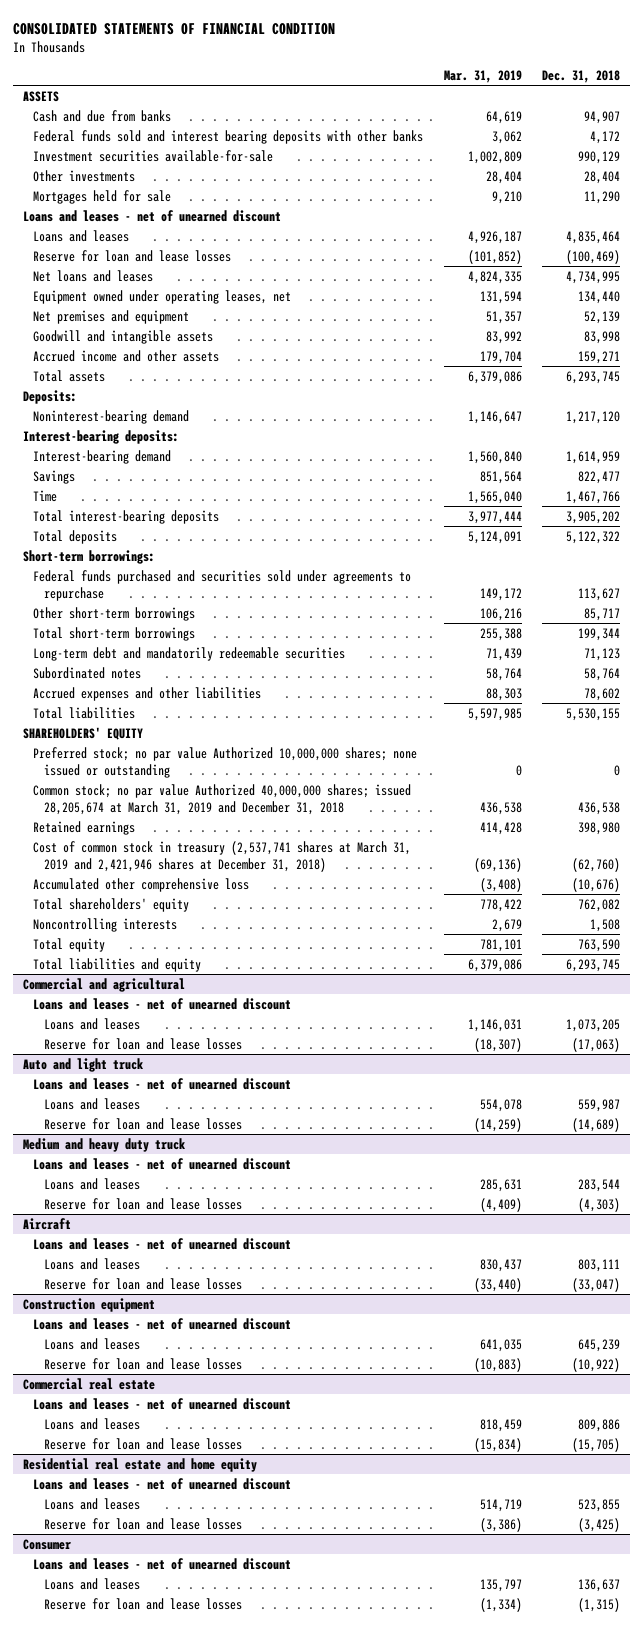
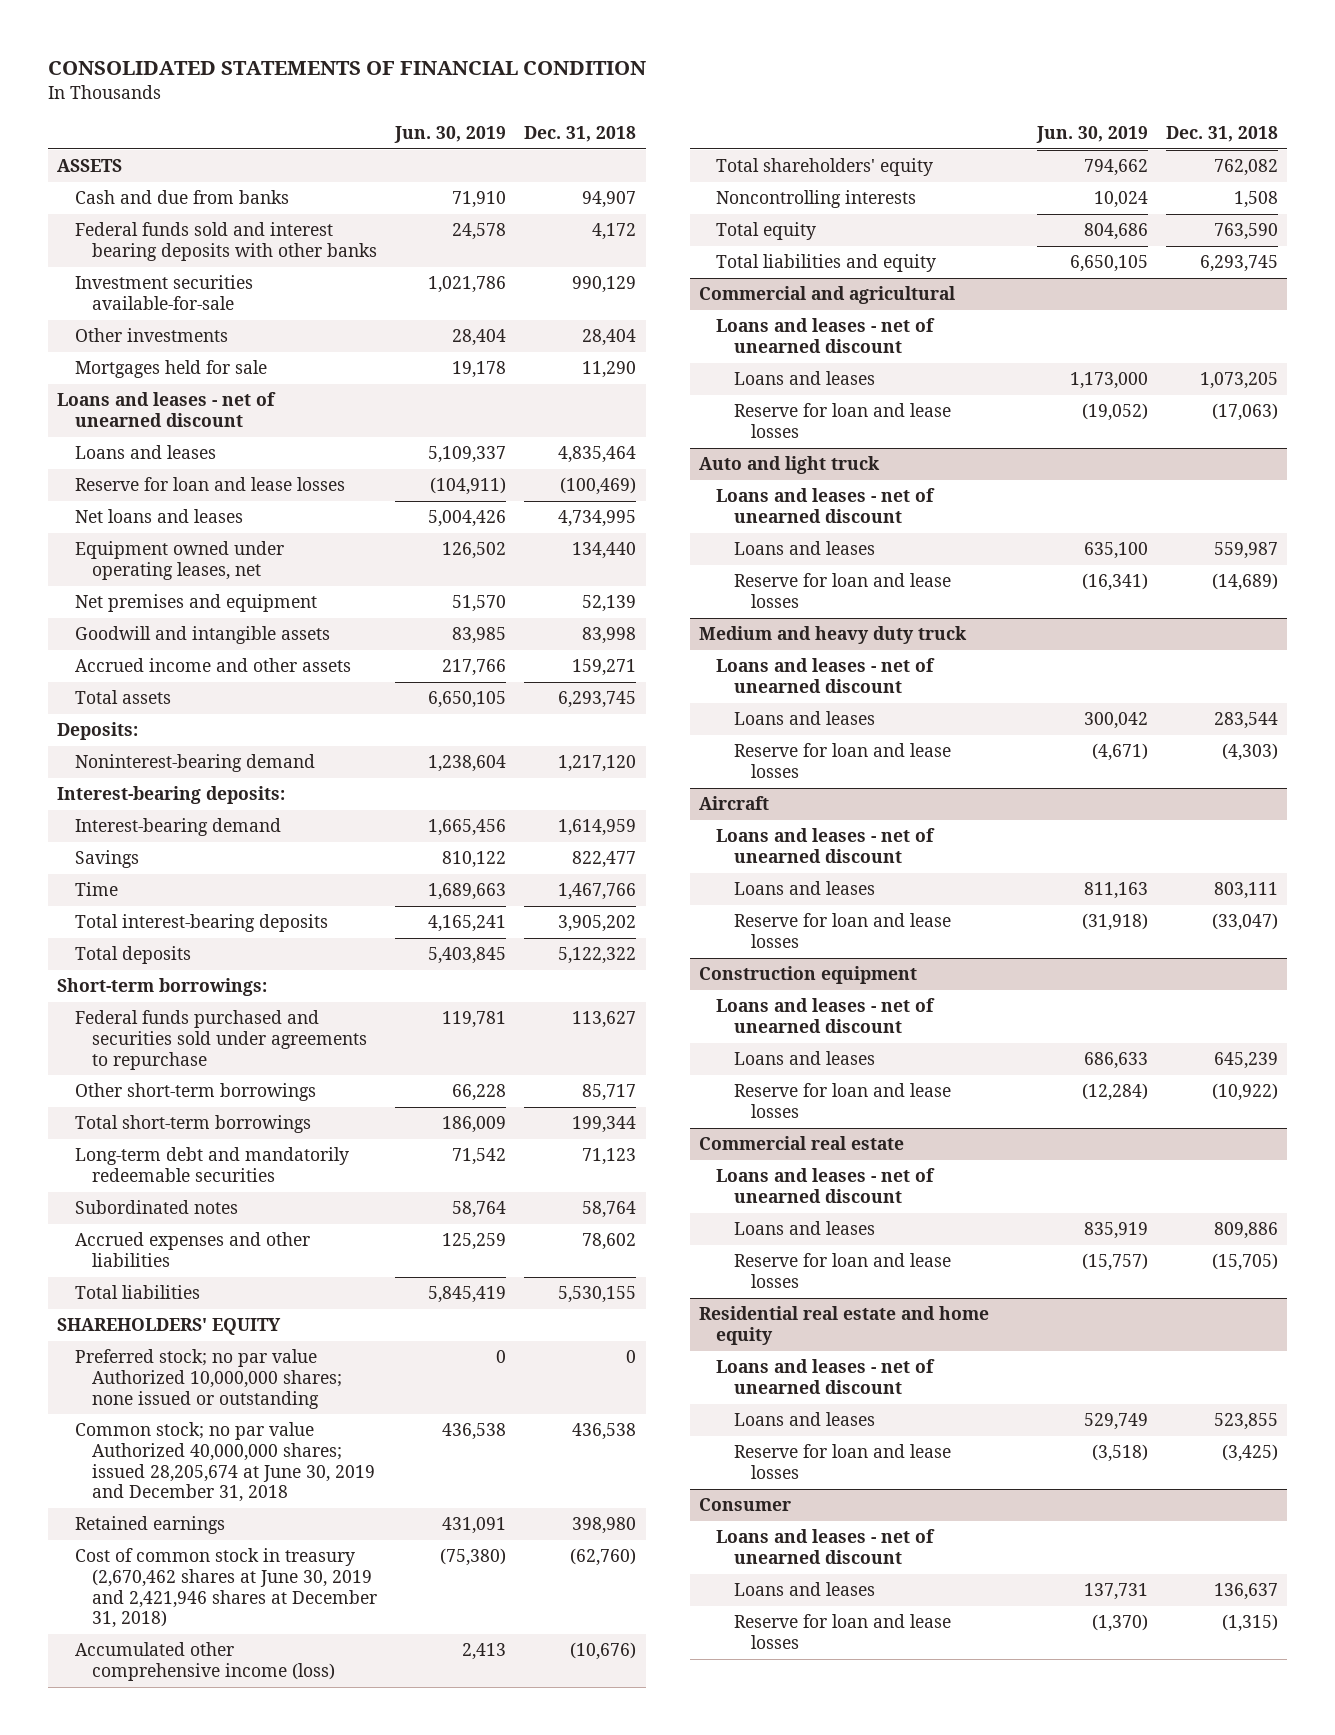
- | Mar. 31, 2019 | Dec. 31, 2018
+ | Jun. 30, 2019 | Dec. 31, 2018
- Common stock; no par value Authorized 40,000,000 shares; issued 28,205,674 at March 31, 2019 and December 31, 2018 | 436,538 | 436,538
+ Common stock; no par value Authorized 40,000,000 shares; issued 28,205,674 at June 30, 2019 and December 31, 2018 | 436,538 | 436,538
- Cost of common stock in treasury (2,537,741 shares at March 31, 2019 and 2,421,946 shares at December 31, 2018) | (69,136) | (62,760)
- Accumulated other comprehensive loss | (3,408) | (10,676)
+ Cost of common stock in treasury (2,670,462 shares at June 30, 2019 and 2,421,946 shares at December 31, 2018) | (75,380) | (62,760)
+ Accumulated other comprehensive income (loss) | 2,413 | (10,676)

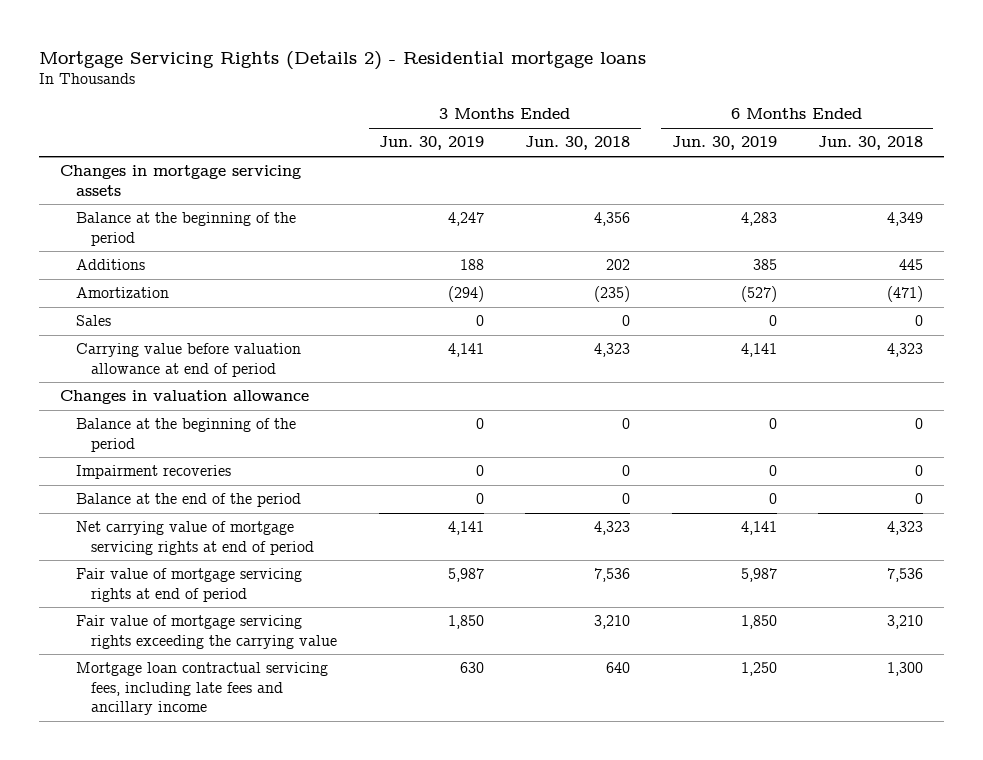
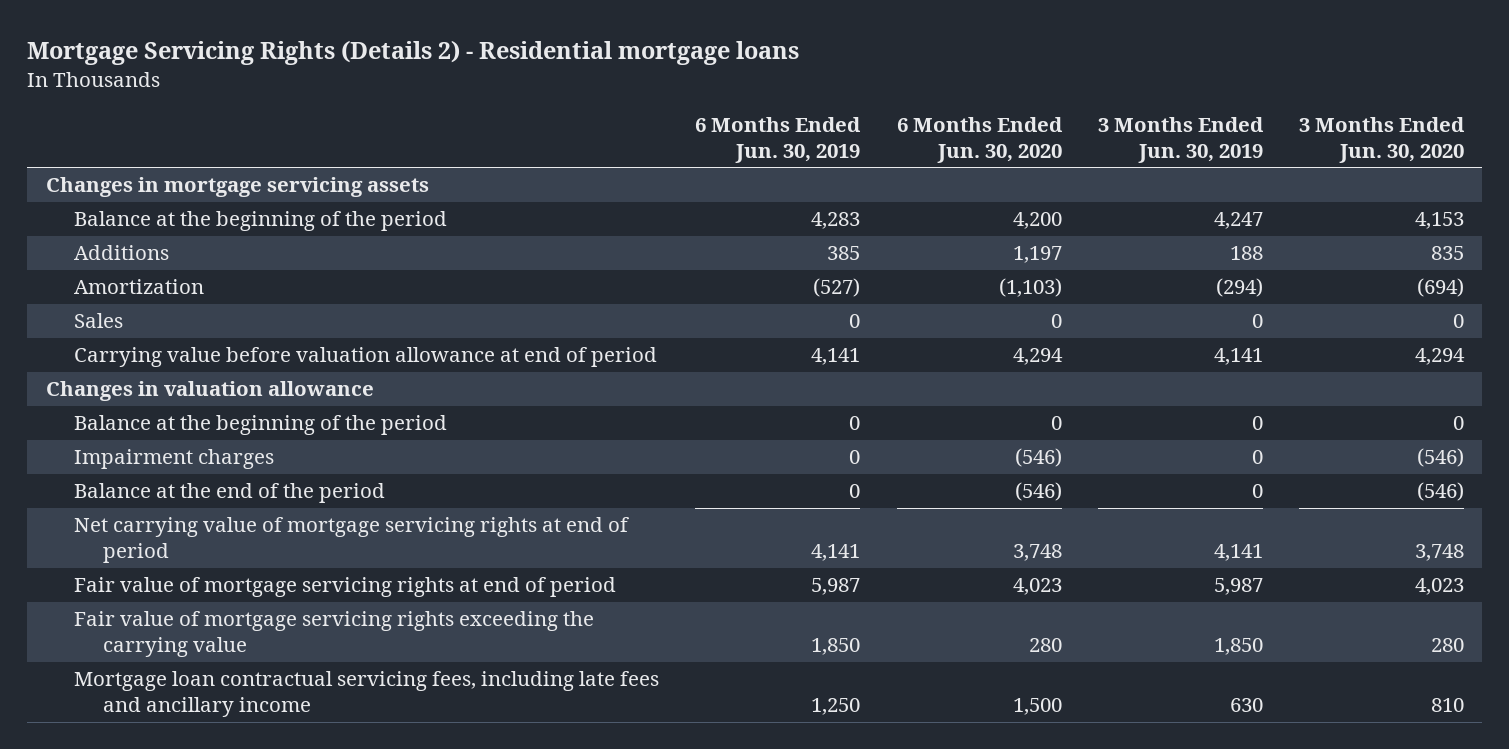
- | 3 Months Ended Jun. 30, 2019 | 3 Months Ended Jun. 30, 2018 | 6 Months Ended Jun. 30, 2019 | 6 Months Ended Jun. 30, 2018
+ | 6 Months Ended Jun. 30, 2019 | 6 Months Ended Jun. 30, 2020 | 3 Months Ended Jun. 30, 2019 | 3 Months Ended Jun. 30, 2020
- Impairment recoveries | 0 | 0 | 0 | 0
+ Impairment charges | 0 | (546) | 0 | (546)

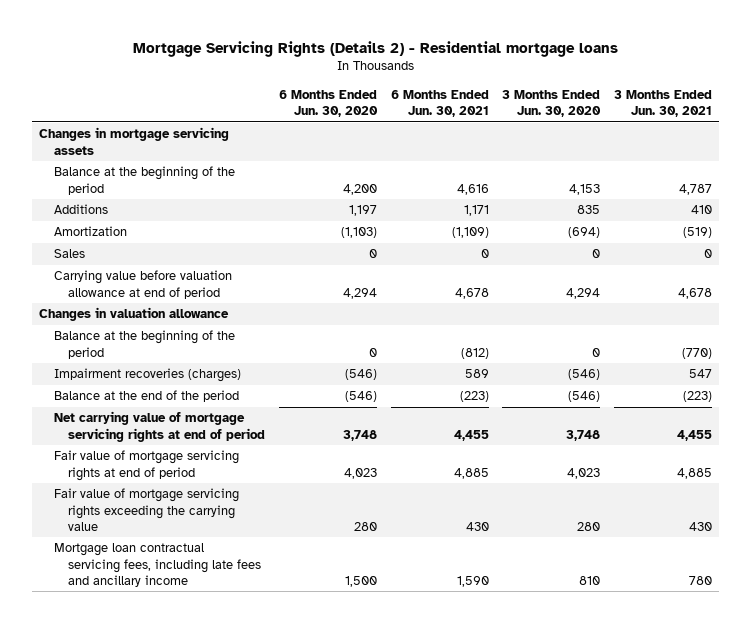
- | 6 Months Ended Jun. 30, 2019 | 6 Months Ended Jun. 30, 2020 | 3 Months Ended Jun. 30, 2019 | 3 Months Ended Jun. 30, 2020
+ | 6 Months Ended Jun. 30, 2020 | 6 Months Ended Jun. 30, 2021 | 3 Months Ended Jun. 30, 2020 | 3 Months Ended Jun. 30, 2021
- Impairment charges | 0 | (546) | 0 | (546)
+ Impairment recoveries (charges) | (546) | 589 | (546) | 547

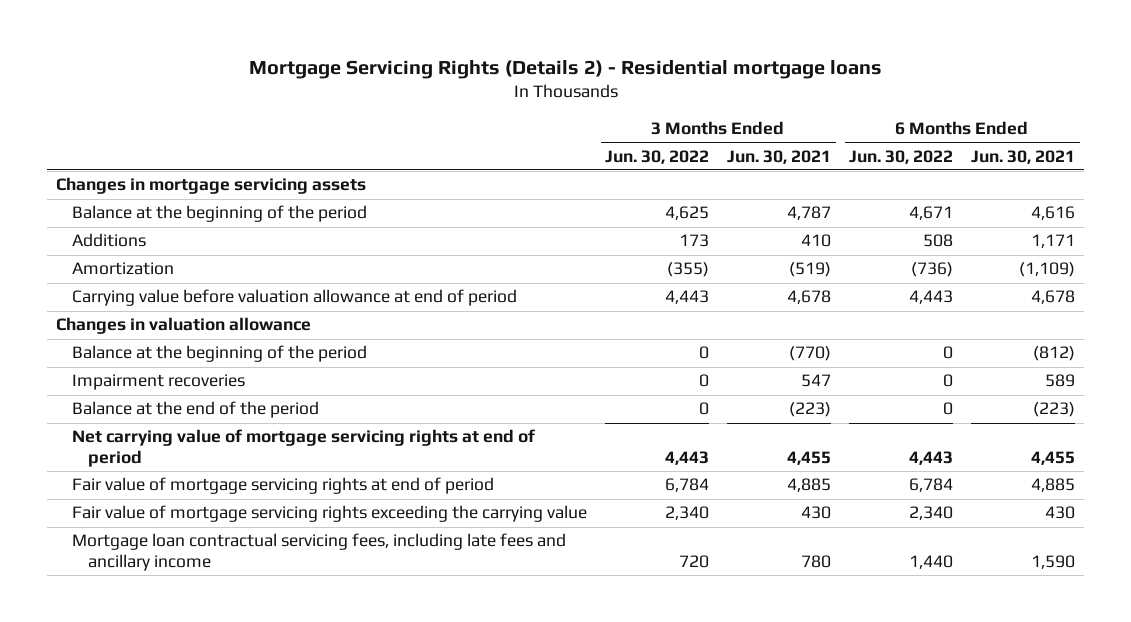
- | 6 Months Ended Jun. 30, 2020 | 6 Months Ended Jun. 30, 2021 | 3 Months Ended Jun. 30, 2020 | 3 Months Ended Jun. 30, 2021
+ | 3 Months Ended Jun. 30, 2022 | 3 Months Ended Jun. 30, 2021 | 6 Months Ended Jun. 30, 2022 | 6 Months Ended Jun. 30, 2021
- Sales | 0 | 0 | 0 | 0
- Impairment recoveries (charges) | (546) | 589 | (546) | 547
+ Impairment recoveries | 0 | 547 | 0 | 589

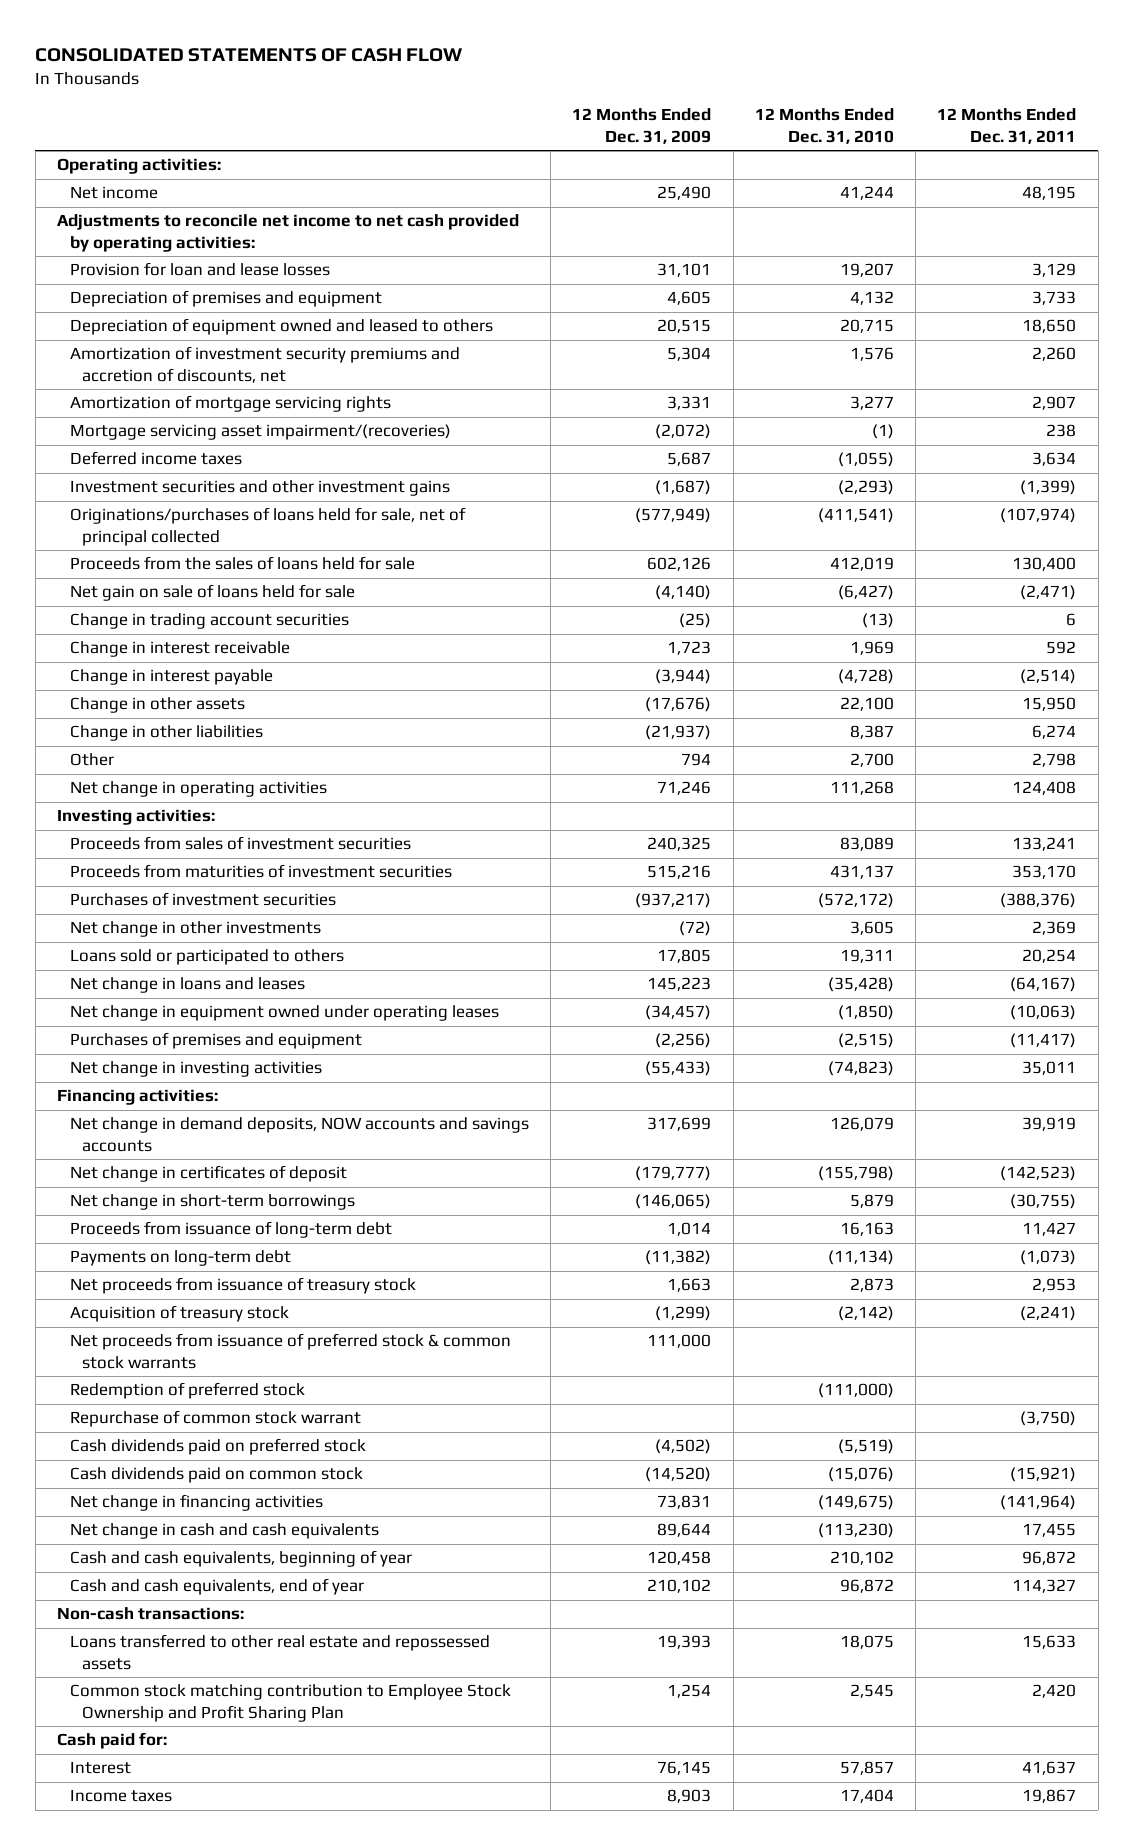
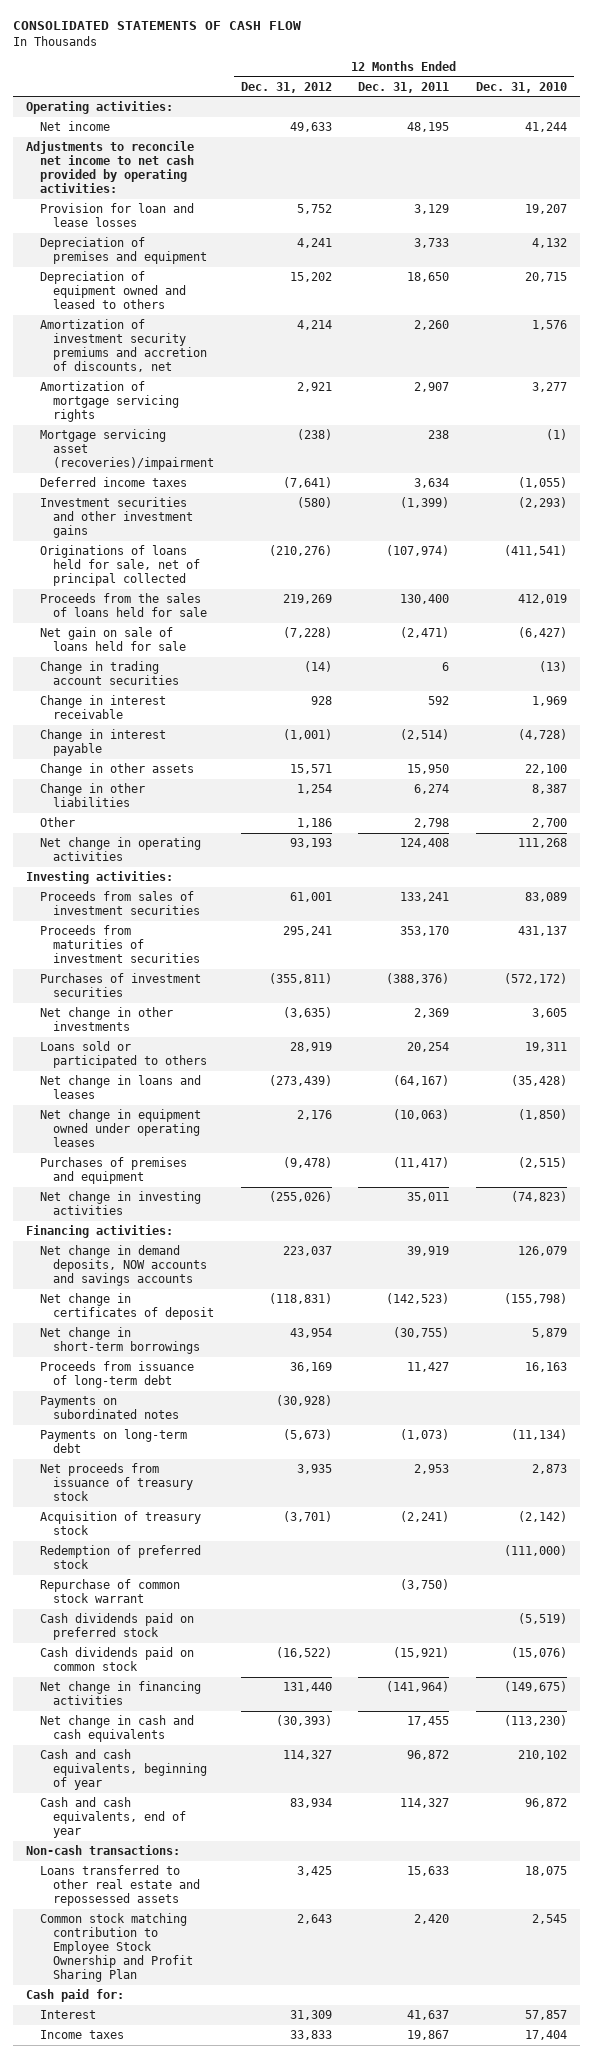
- | 12 Months Ended Dec. 31, 2009 | 12 Months Ended Dec. 31, 2010 | 12 Months Ended Dec. 31, 2011
+ | 12 Months Ended Dec. 31, 2012 | 12 Months Ended Dec. 31, 2011 | 12 Months Ended Dec. 31, 2010
- Mortgage servicing asset impairment/(recoveries) | (2,072) | (1) | 238
+ Mortgage servicing asset (recoveries)/impairment | (238) | 238 | (1)
- Originations/purchases of loans held for sale, net of principal collected | (577,949) | (411,541) | (107,974)
+ Originations of loans held for sale, net of principal collected | (210,276) | (107,974) | (411,541)
+ Payments on subordinated notes | (30,928) | |
- Net proceeds from issuance of preferred stock & common stock warrants | 111,000 | |

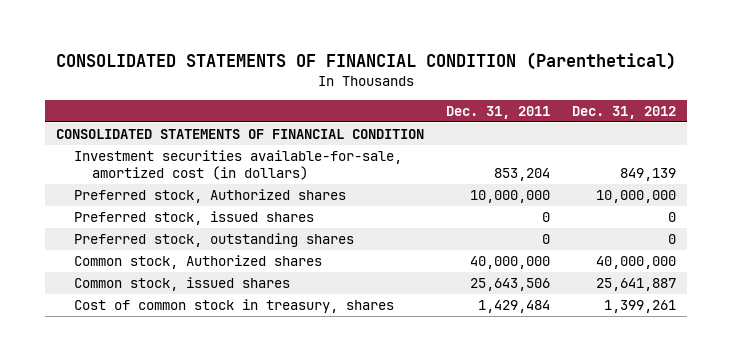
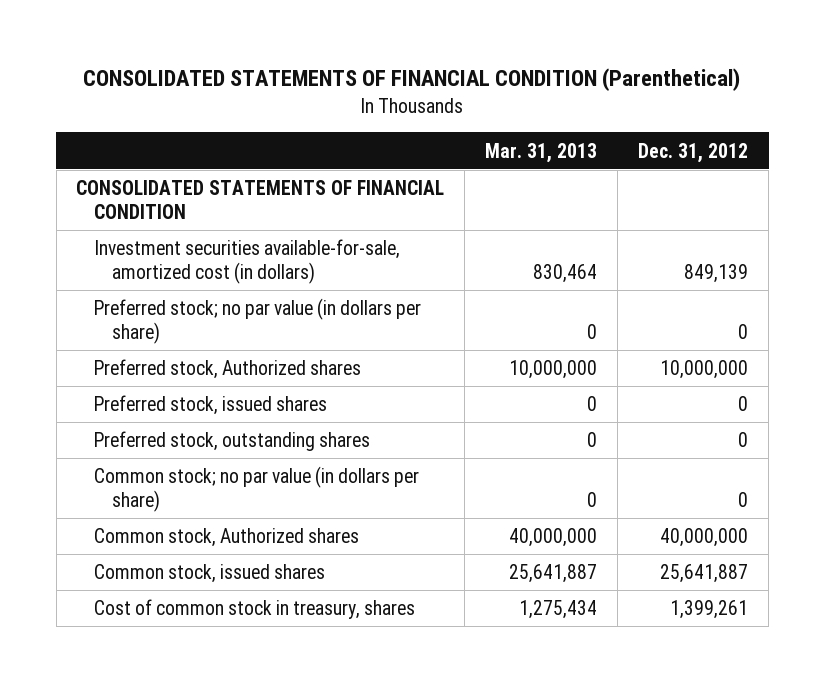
- | Dec. 31, 2011 | Dec. 31, 2012
+ | Mar. 31, 2013 | Dec. 31, 2012
+ Preferred stock; no par value (in dollars per share) | 0 | 0
+ Common stock; no par value (in dollars per share) | 0 | 0

